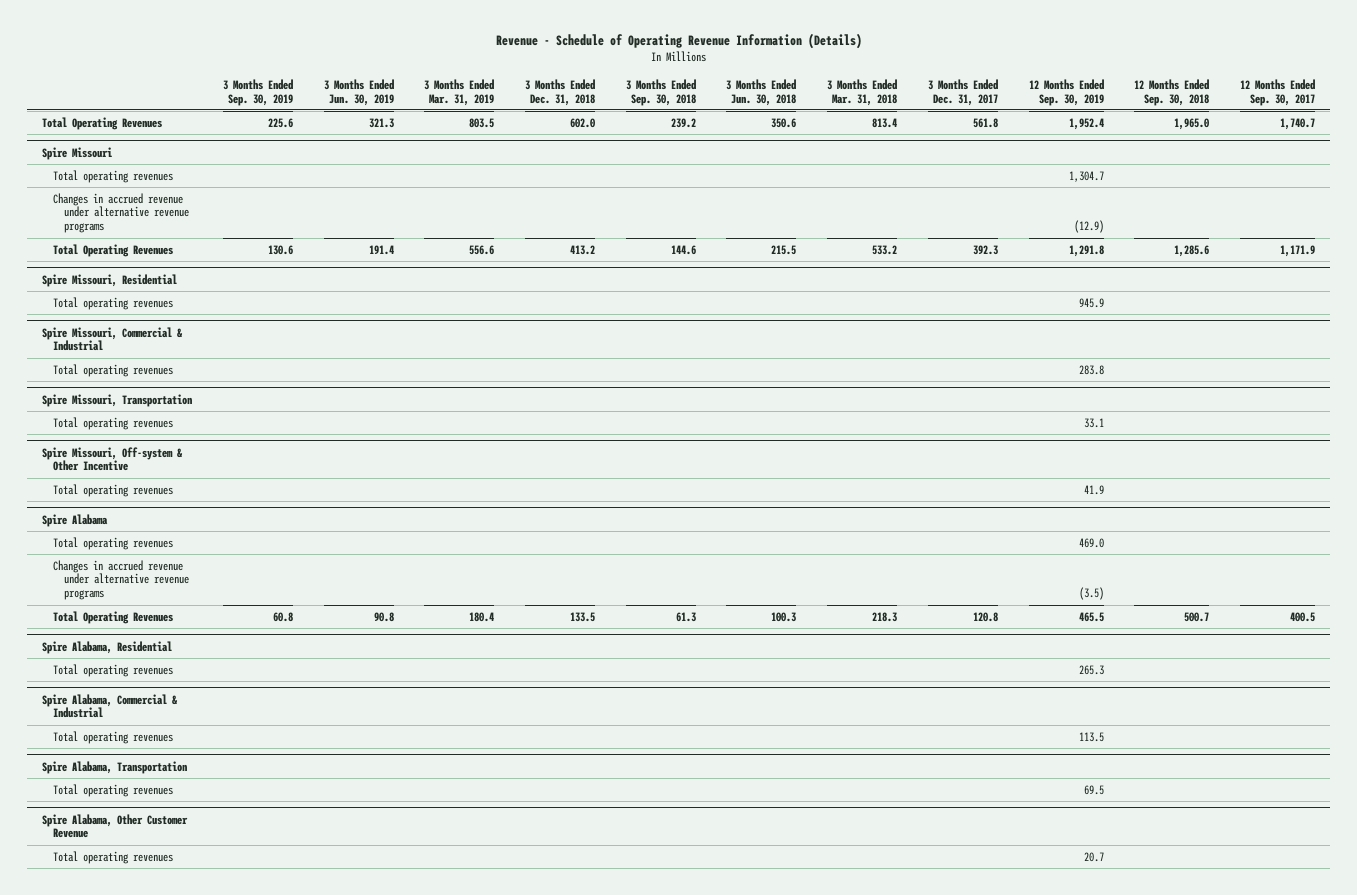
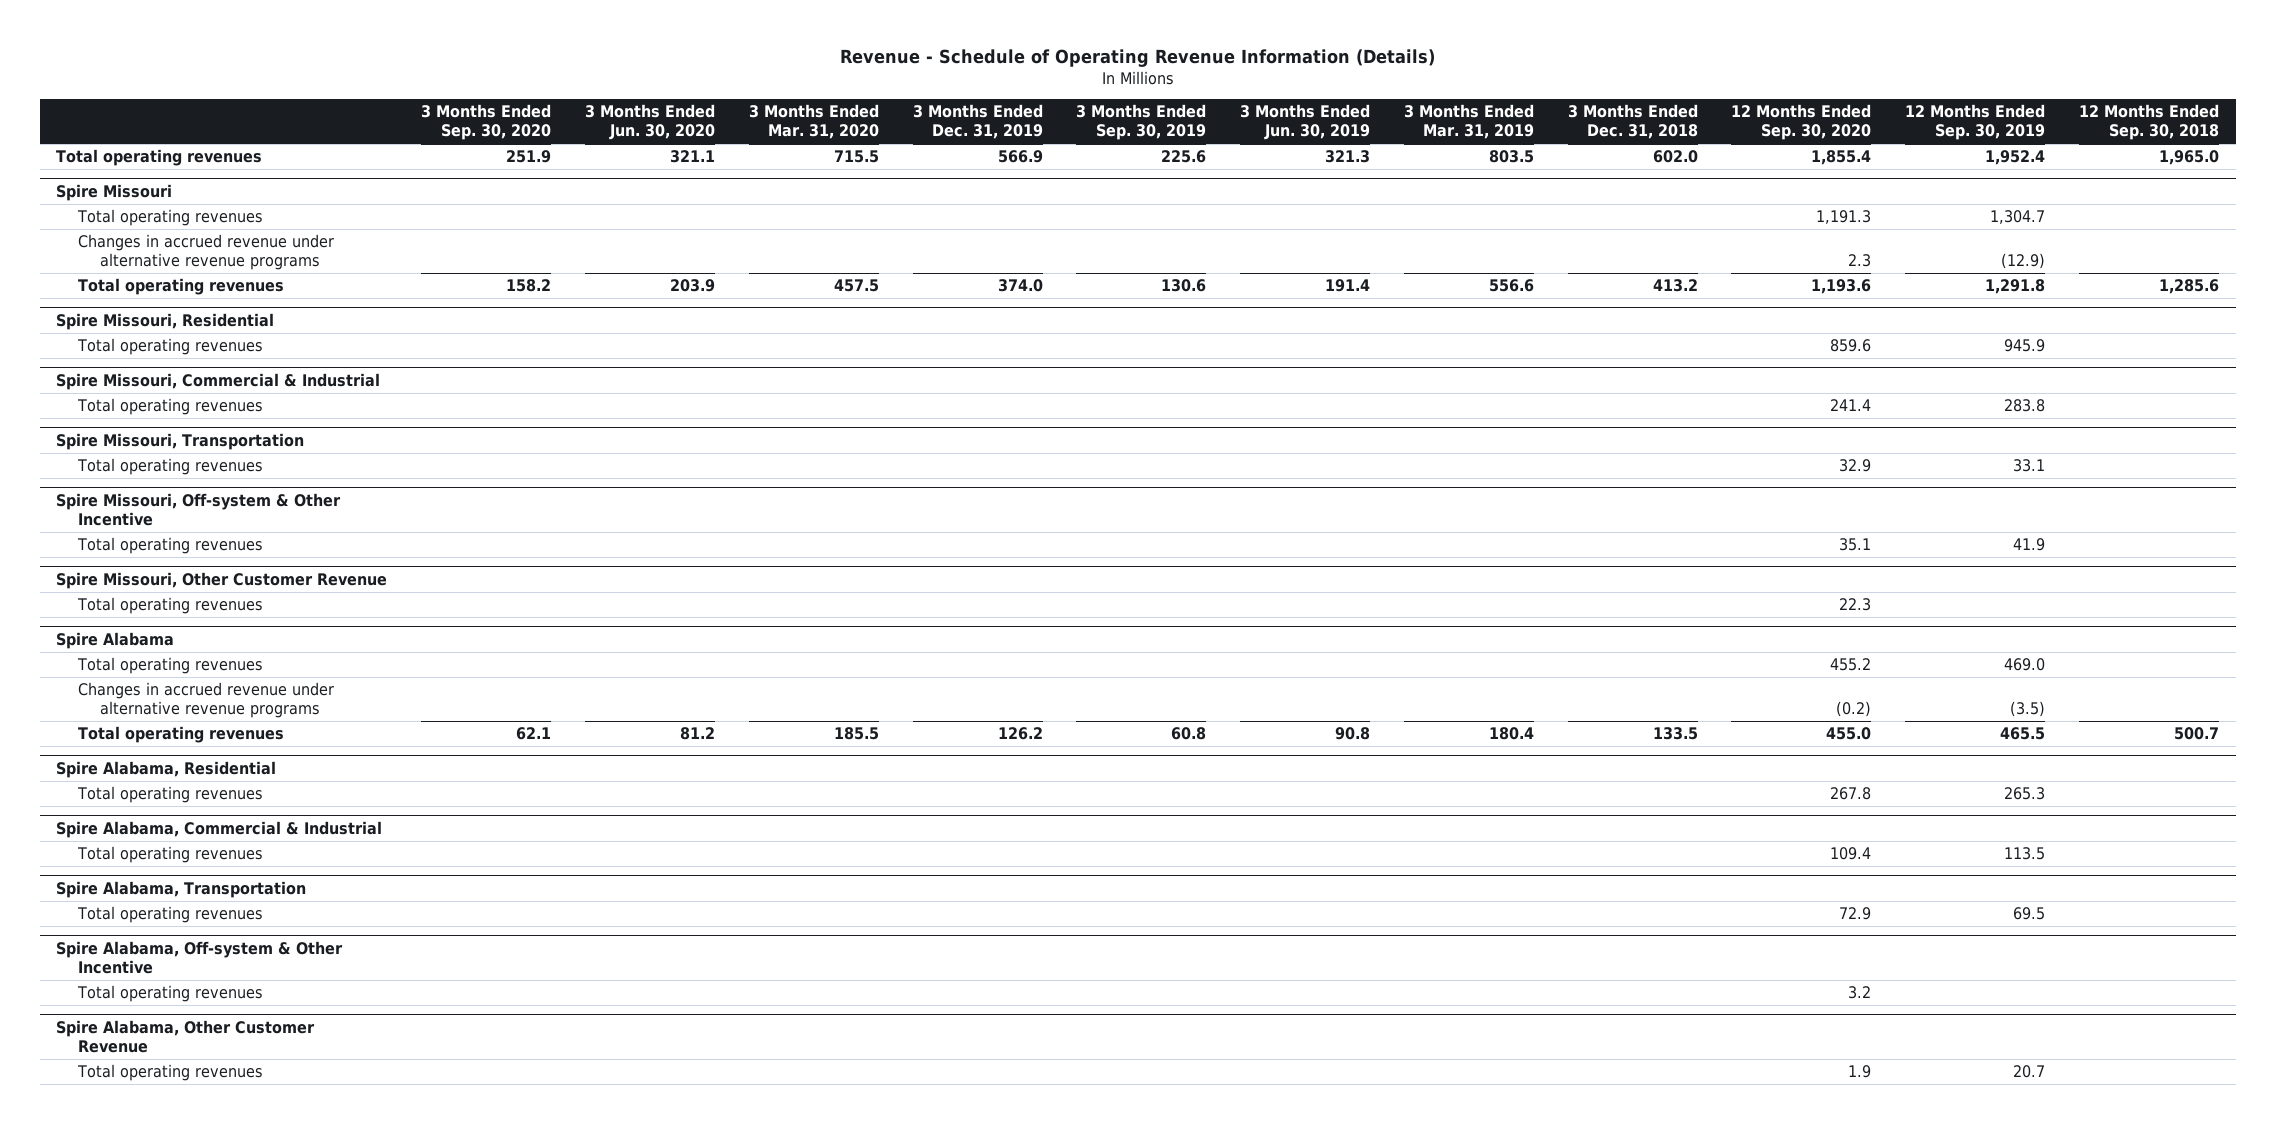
- | 3 Months Ended Sep. 30, 2019 | 3 Months Ended Jun. 30, 2019 | 3 Months Ended Mar. 31, 2019 | 3 Months Ended Dec. 31, 2018 | 3 Months Ended Sep. 30, 2018 | 3 Months Ended Jun. 30, 2018 | 3 Months Ended Mar. 31, 2018 | 3 Months Ended Dec. 31, 2017 | 12 Months Ended Sep. 30, 2019 | 12 Months Ended Sep. 30, 2018 | 12 Months Ended Sep. 30, 2017
+ | 3 Months Ended Sep. 30, 2020 | 3 Months Ended Jun. 30, 2020 | 3 Months Ended Mar. 31, 2020 | 3 Months Ended Dec. 31, 2019 | 3 Months Ended Sep. 30, 2019 | 3 Months Ended Jun. 30, 2019 | 3 Months Ended Mar. 31, 2019 | 3 Months Ended Dec. 31, 2018 | 12 Months Ended Sep. 30, 2020 | 12 Months Ended Sep. 30, 2019 | 12 Months Ended Sep. 30, 2018
- Total Operating Revenues | 225.6 | 321.3 | 803.5 | 602.0 | 239.2 | 350.6 | 813.4 | 561.8 | 1,952.4 | 1,965.0 | 1,740.7
+ Total operating revenues | 251.9 | 321.1 | 715.5 | 566.9 | 225.6 | 321.3 | 803.5 | 602.0 | 1,855.4 | 1,952.4 | 1,965.0
@ Spire Missouri
- Total Operating Revenues | 130.6 | 191.4 | 556.6 | 413.2 | 144.6 | 215.5 | 533.2 | 392.3 | 1,291.8 | 1,285.6 | 1,171.9
+ Total operating revenues | 158.2 | 203.9 | 457.5 | 374.0 | 130.6 | 191.4 | 556.6 | 413.2 | 1,193.6 | 1,291.8 | 1,285.6
+ Spire Missouri, Other Customer Revenue
+ Total operating revenues | | | | | | | | | 22.3 | |
@ Spire Alabama
- Total Operating Revenues | 60.8 | 90.8 | 180.4 | 133.5 | 61.3 | 100.3 | 218.3 | 120.8 | 465.5 | 500.7 | 400.5
+ Total operating revenues | 62.1 | 81.2 | 185.5 | 126.2 | 60.8 | 90.8 | 180.4 | 133.5 | 455.0 | 465.5 | 500.7
+ Spire Alabama, Off-system & Other Incentive
+ Total operating revenues | | | | | | | | | 3.2 | |

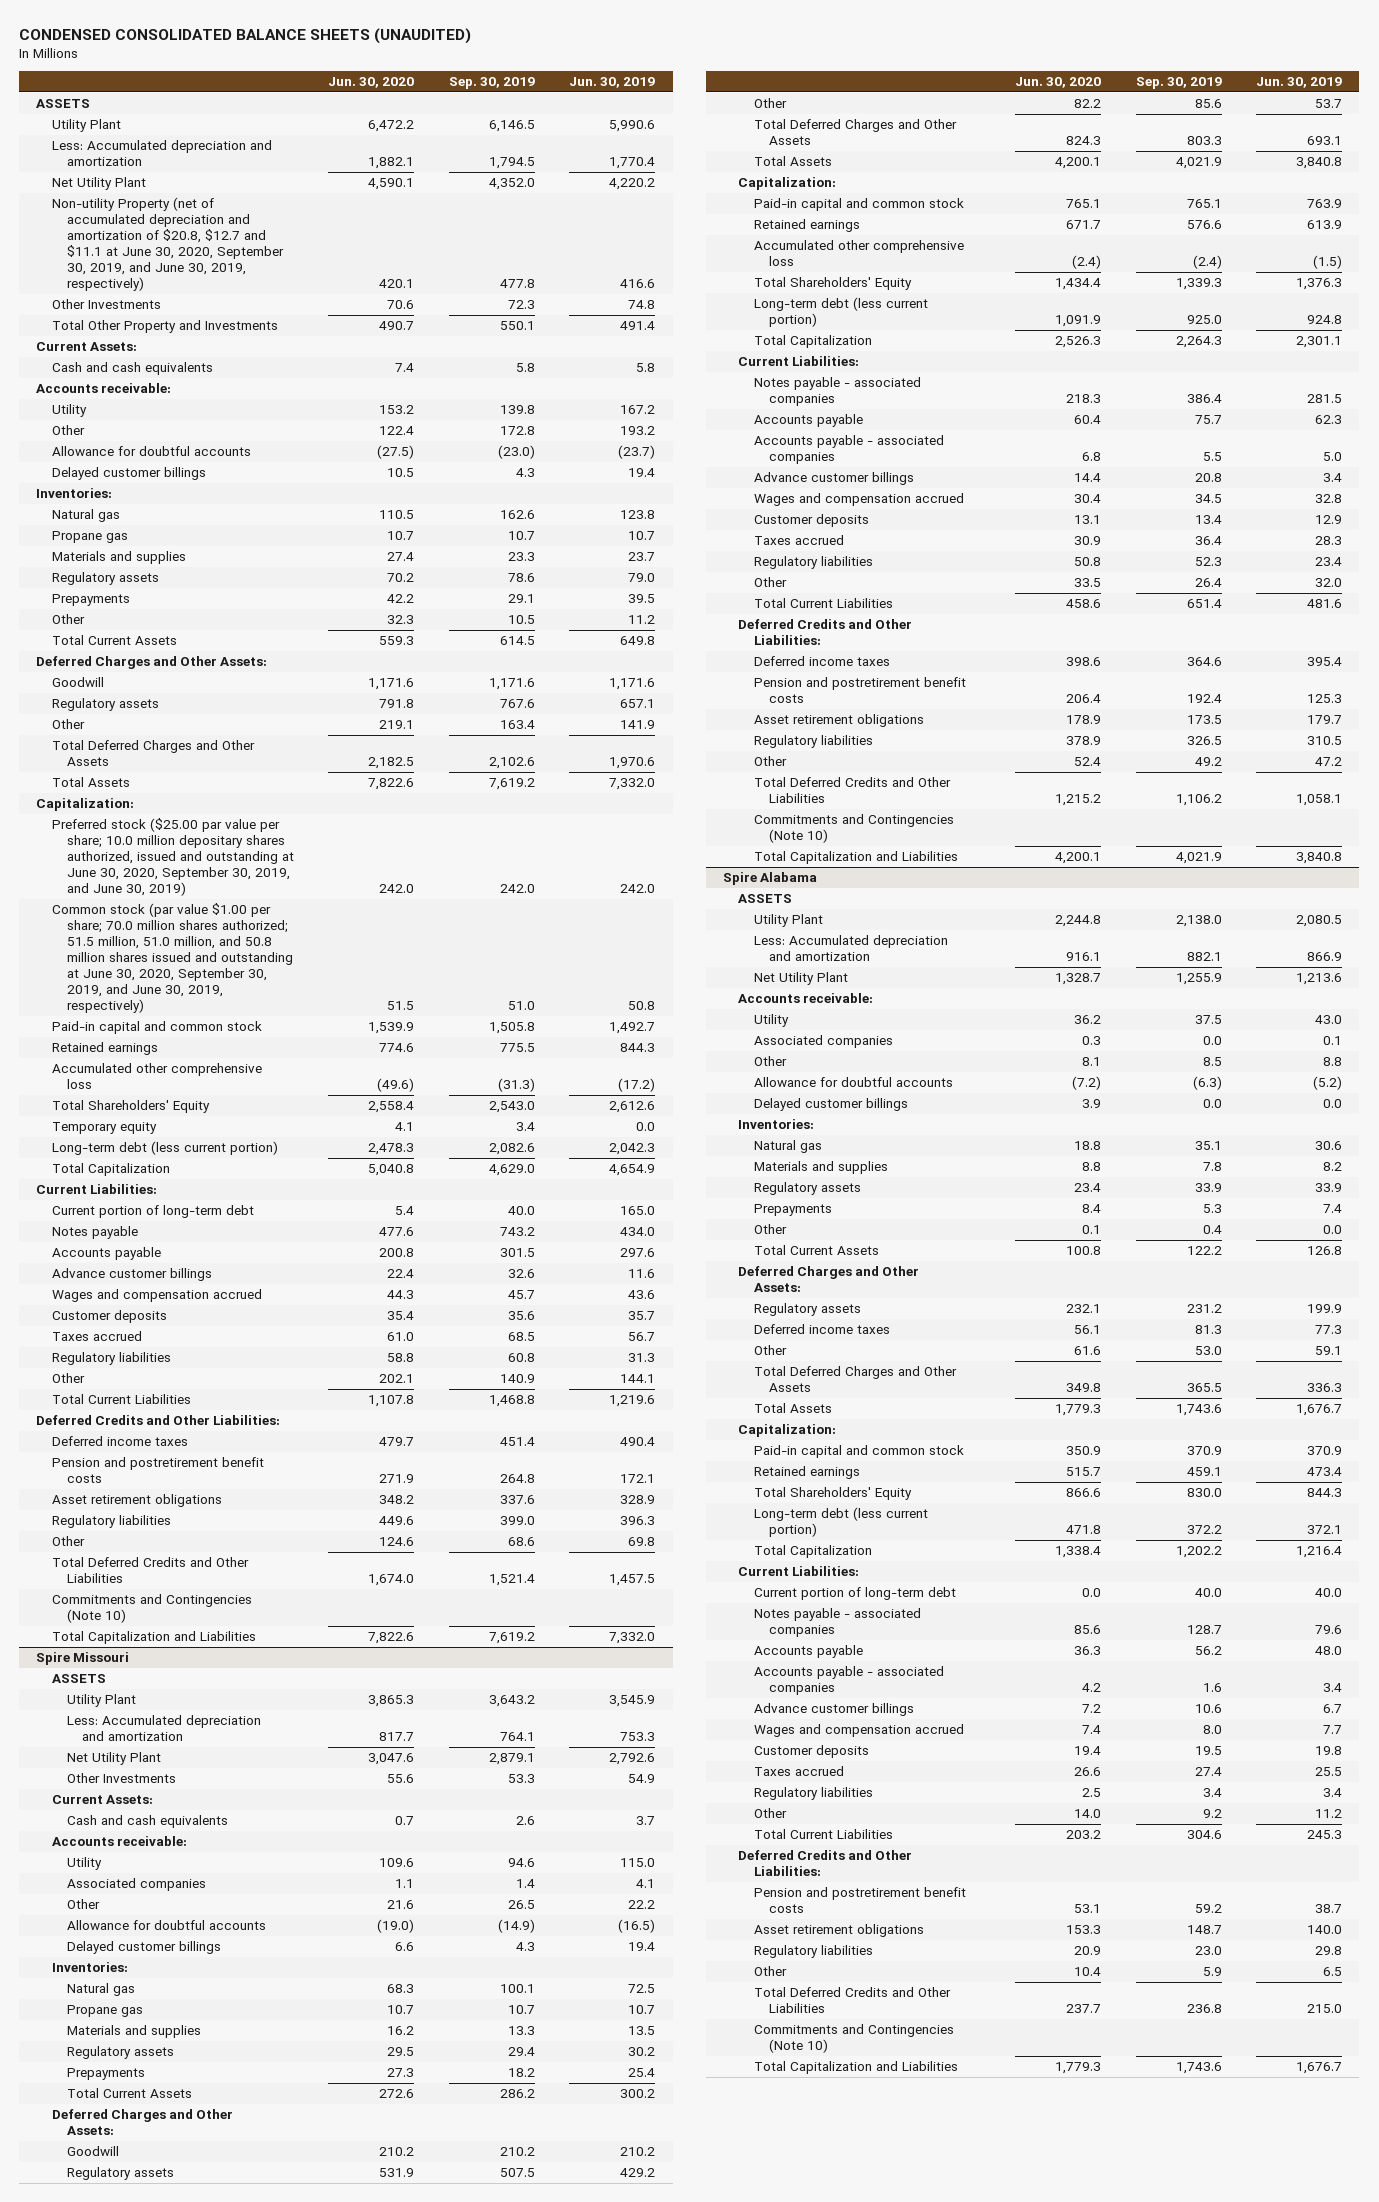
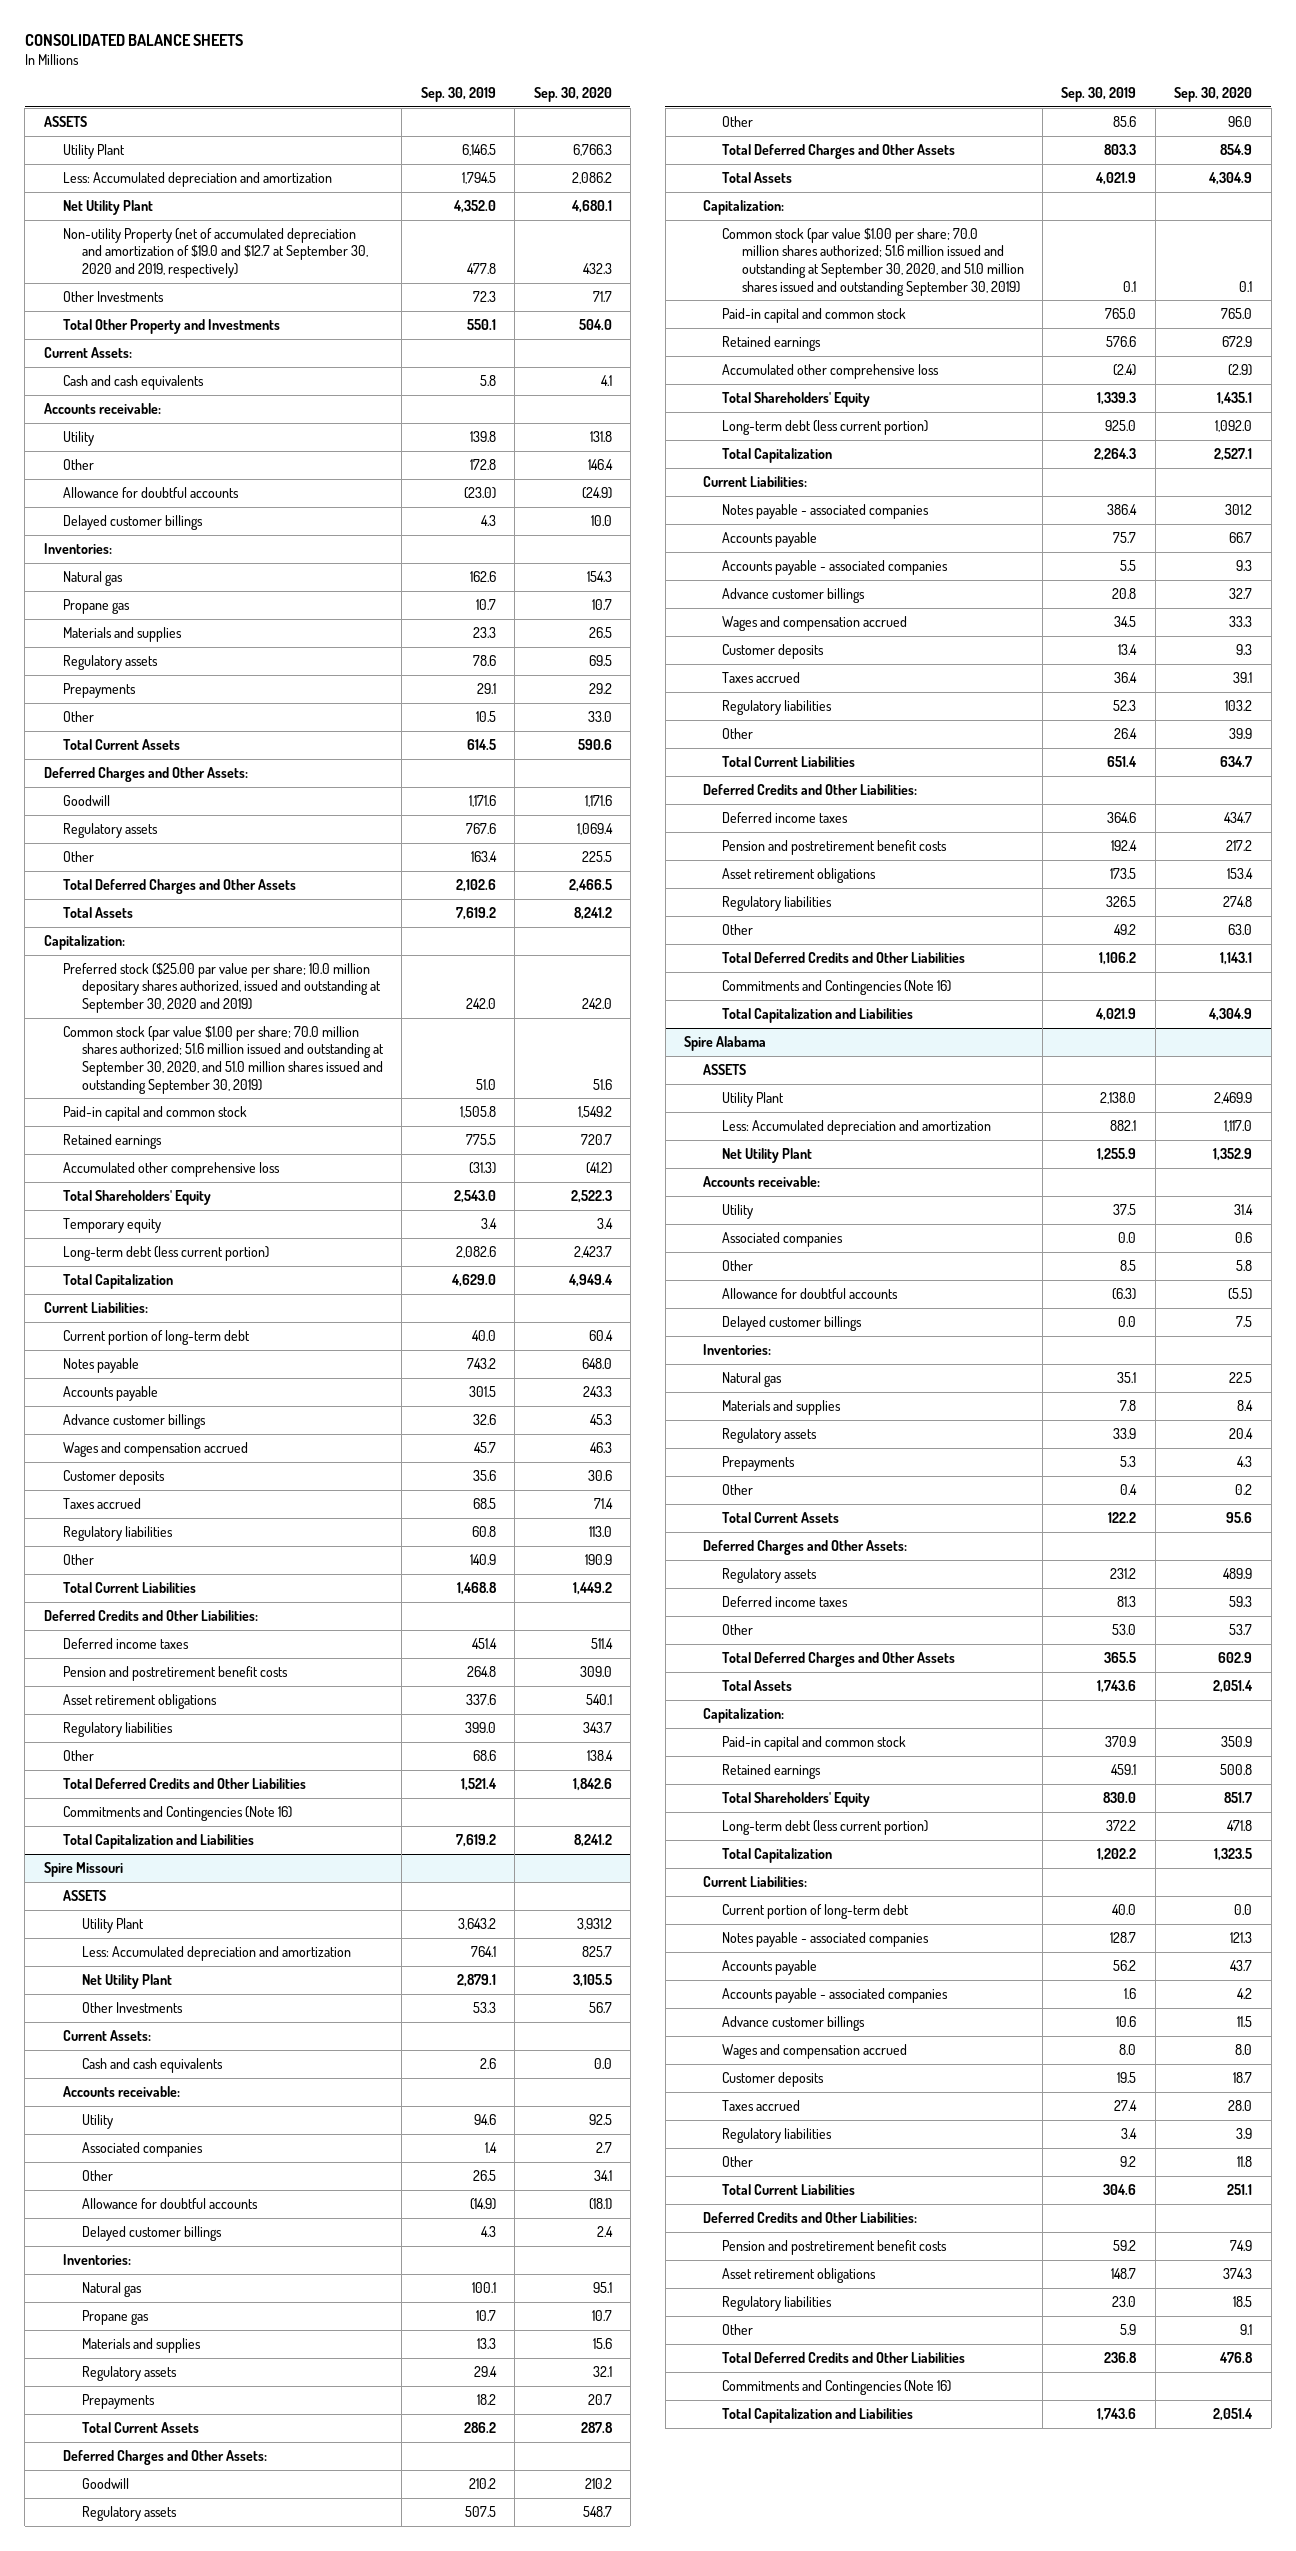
- CONDENSED CONSOLIDATED BALANCE SHEETS (UNAUDITED)
+ CONSOLIDATED BALANCE SHEETS
- | Jun. 30, 2020 | Sep. 30, 2019 | Jun. 30, 2019
+ | Sep. 30, 2019 | Sep. 30, 2020
- Non-utility Property (net of accumulated depreciation and amortization of $20.8, $12.7 and $11.1 at June 30, 2020, September 30, 2019, and June 30, 2019, respectively) | 420.1 | 477.8 | 416.6
+ Non-utility Property (net of accumulated depreciation and amortization of $19.0 and $12.7 at September 30, 2020 and 2019, respectively) | 477.8 | 432.3
- Preferred stock ($25.00 par value per share; 10.0 million depositary shares authorized, issued and outstanding at June 30, 2020, September 30, 2019, and June 30, 2019) | 242.0 | 242.0 | 242.0
- Common stock (par value $1.00 per share; 70.0 million shares authorized; 51.5 million, 51.0 million, and 50.8 million shares issued and outstanding at June 30, 2020, September 30, 2019, and June 30, 2019, respectively) | 51.5 | 51.0 | 50.8
+ Preferred stock ($25.00 par value per share; 10.0 million depositary shares authorized, issued and outstanding at September 30, 2020 and 2019) | 242.0 | 242.0
+ Common stock (par value $1.00 per share; 70.0 million shares authorized; 51.6 million issued and outstanding at September 30, 2020, and 51.0 million shares issued and outstanding September 30, 2019) | 51.0 | 51.6
- Commitments and Contingencies (Note 10)
+ Commitments and Contingencies (Note 16)
@ Spire Missouri
- Paid-in capital and common stock | 765.1 | 765.1 | 763.9
+ Common stock (par value $1.00 per share; 70.0 million shares authorized; 51.6 million issued and outstanding at September 30, 2020, and 51.0 million shares issued and outstanding September 30, 2019) | 0.1 | 0.1
+ Paid-in capital and common stock | 765.0 | 765.0
- Commitments and Contingencies (Note 10)
+ Commitments and Contingencies (Note 16)
@ Spire Alabama
- Commitments and Contingencies (Note 10)
+ Commitments and Contingencies (Note 16)

